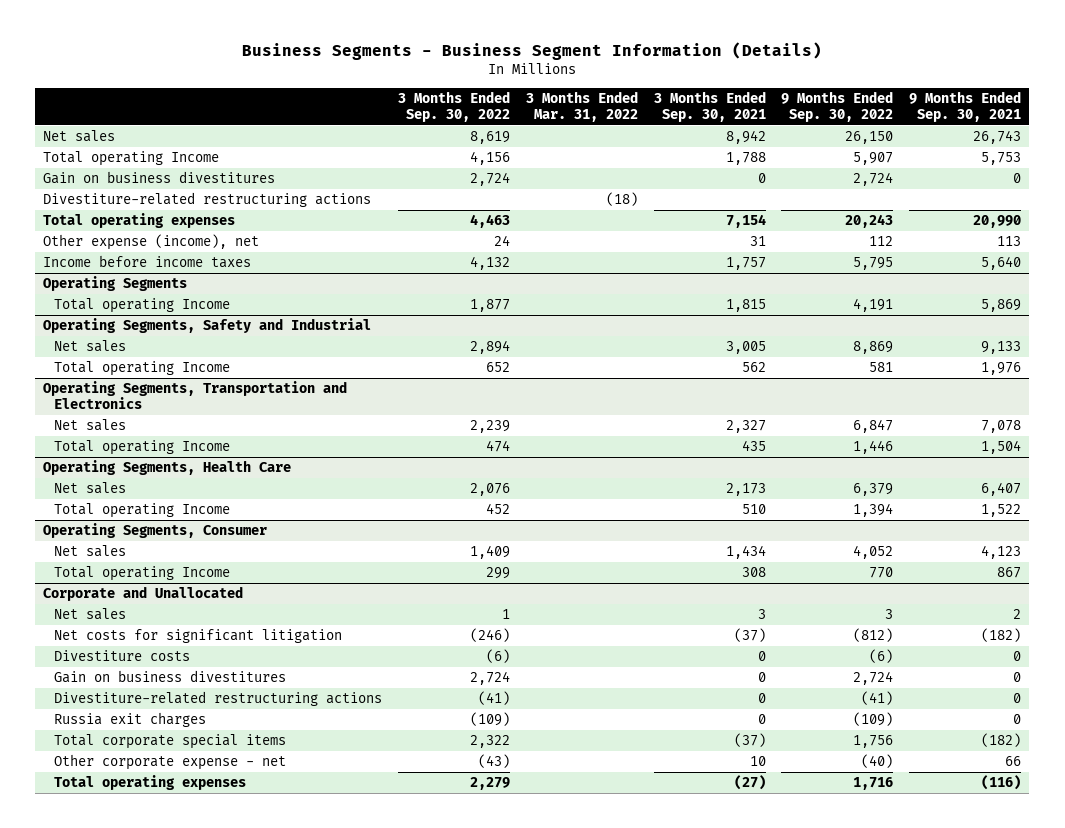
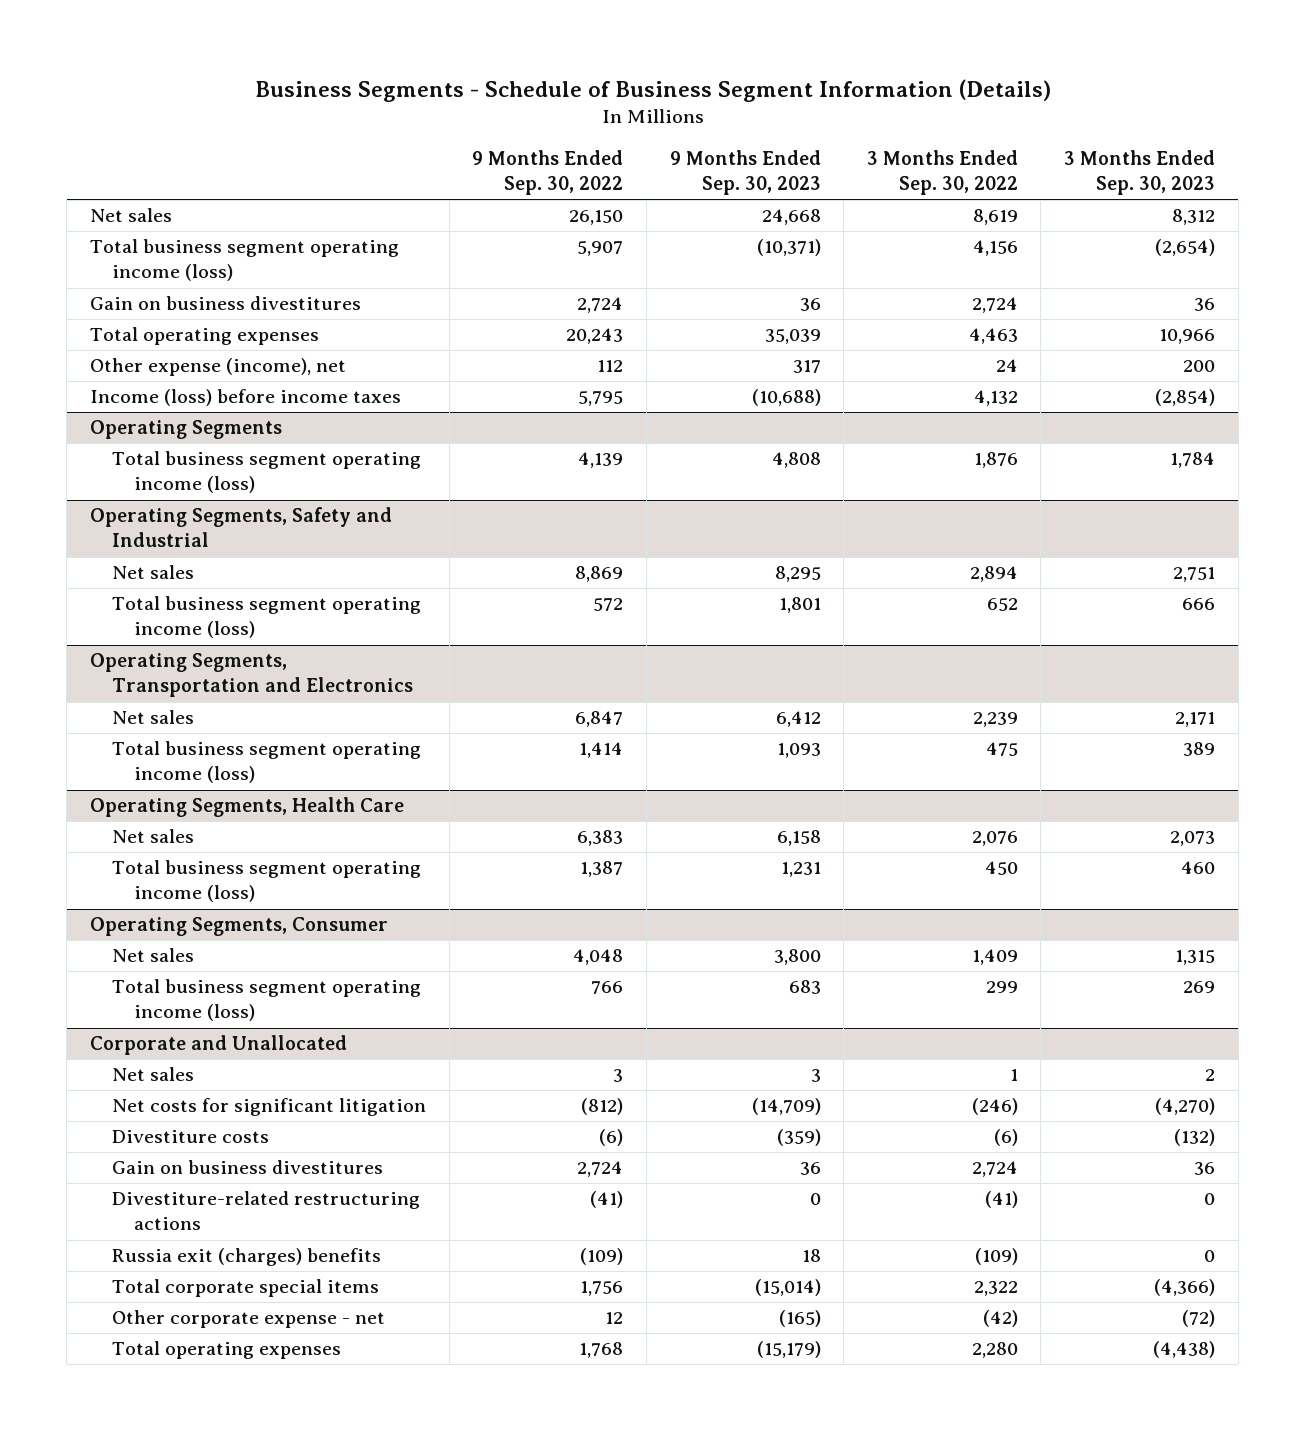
- Business Segments - Business Segment Information (Details)
+ Business Segments - Schedule of Business Segment Information (Details)
- | 3 Months Ended Sep. 30, 2022 | 3 Months Ended Mar. 31, 2022 | 3 Months Ended Sep. 30, 2021 | 9 Months Ended Sep. 30, 2022 | 9 Months Ended Sep. 30, 2021
+ | 9 Months Ended Sep. 30, 2022 | 9 Months Ended Sep. 30, 2023 | 3 Months Ended Sep. 30, 2022 | 3 Months Ended Sep. 30, 2023
- Total operating Income | 4,156 | | 1,788 | 5,907 | 5,753
+ Total business segment operating income (loss) | 5,907 | (10,371) | 4,156 | (2,654)
- Divestiture-related restructuring actions | | (18) | | |
- Income before income taxes | 4,132 | | 1,757 | 5,795 | 5,640
+ Income (loss) before income taxes | 5,795 | (10,688) | 4,132 | (2,854)
@ Operating Segments
- Total operating Income | 1,877 | | 1,815 | 4,191 | 5,869
+ Total business segment operating income (loss) | 4,139 | 4,808 | 1,876 | 1,784
@ Operating Segments, Safety and Industrial
- Total operating Income | 652 | | 562 | 581 | 1,976
+ Total business segment operating income (loss) | 572 | 1,801 | 652 | 666
@ Operating Segments, Transportation and Electronics
- Total operating Income | 474 | | 435 | 1,446 | 1,504
+ Total business segment operating income (loss) | 1,414 | 1,093 | 475 | 389
@ Operating Segments, Health Care
- Net sales | 2,076 | | 2,173 | 6,379 | 6,407
- Total operating Income | 452 | | 510 | 1,394 | 1,522
+ Net sales | 6,383 | 6,158 | 2,076 | 2,073
+ Total business segment operating income (loss) | 1,387 | 1,231 | 450 | 460
@ Operating Segments, Consumer
- Net sales | 1,409 | | 1,434 | 4,052 | 4,123
- Total operating Income | 299 | | 308 | 770 | 867
+ Net sales | 4,048 | 3,800 | 1,409 | 1,315
+ Total business segment operating income (loss) | 766 | 683 | 299 | 269
@ Corporate and Unallocated
- Russia exit charges | (109) | | 0 | (109) | 0
+ Russia exit (charges) benefits | (109) | 18 | (109) | 0
- Other corporate expense - net | (43) | | 10 | (40) | 66
- Total operating expenses | 2,279 | | (27) | 1,716 | (116)
+ Other corporate expense - net | 12 | (165) | (42) | (72)
+ Total operating expenses | 1,768 | (15,179) | 2,280 | (4,438)

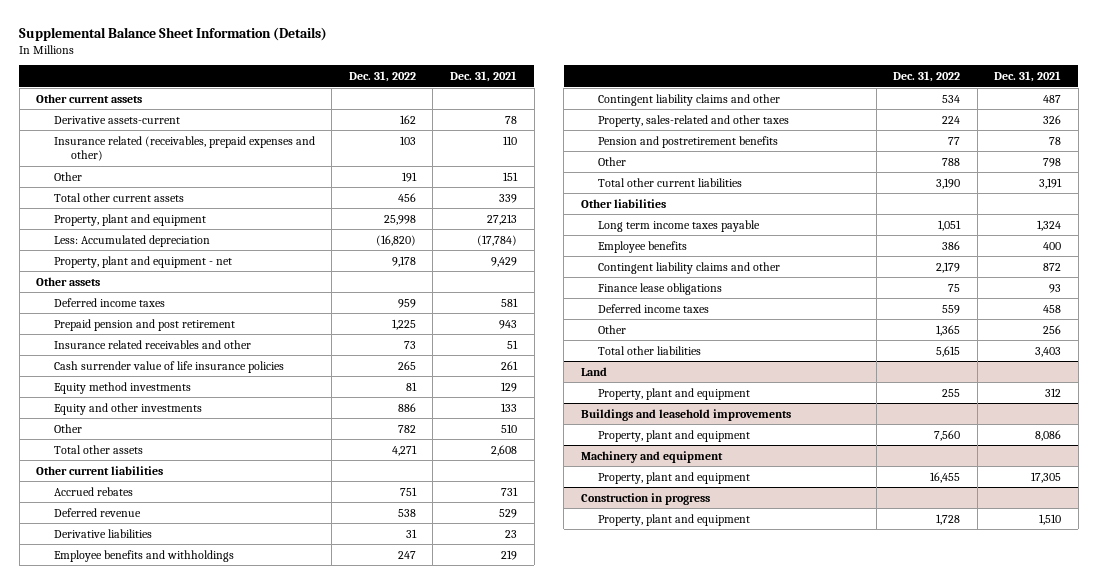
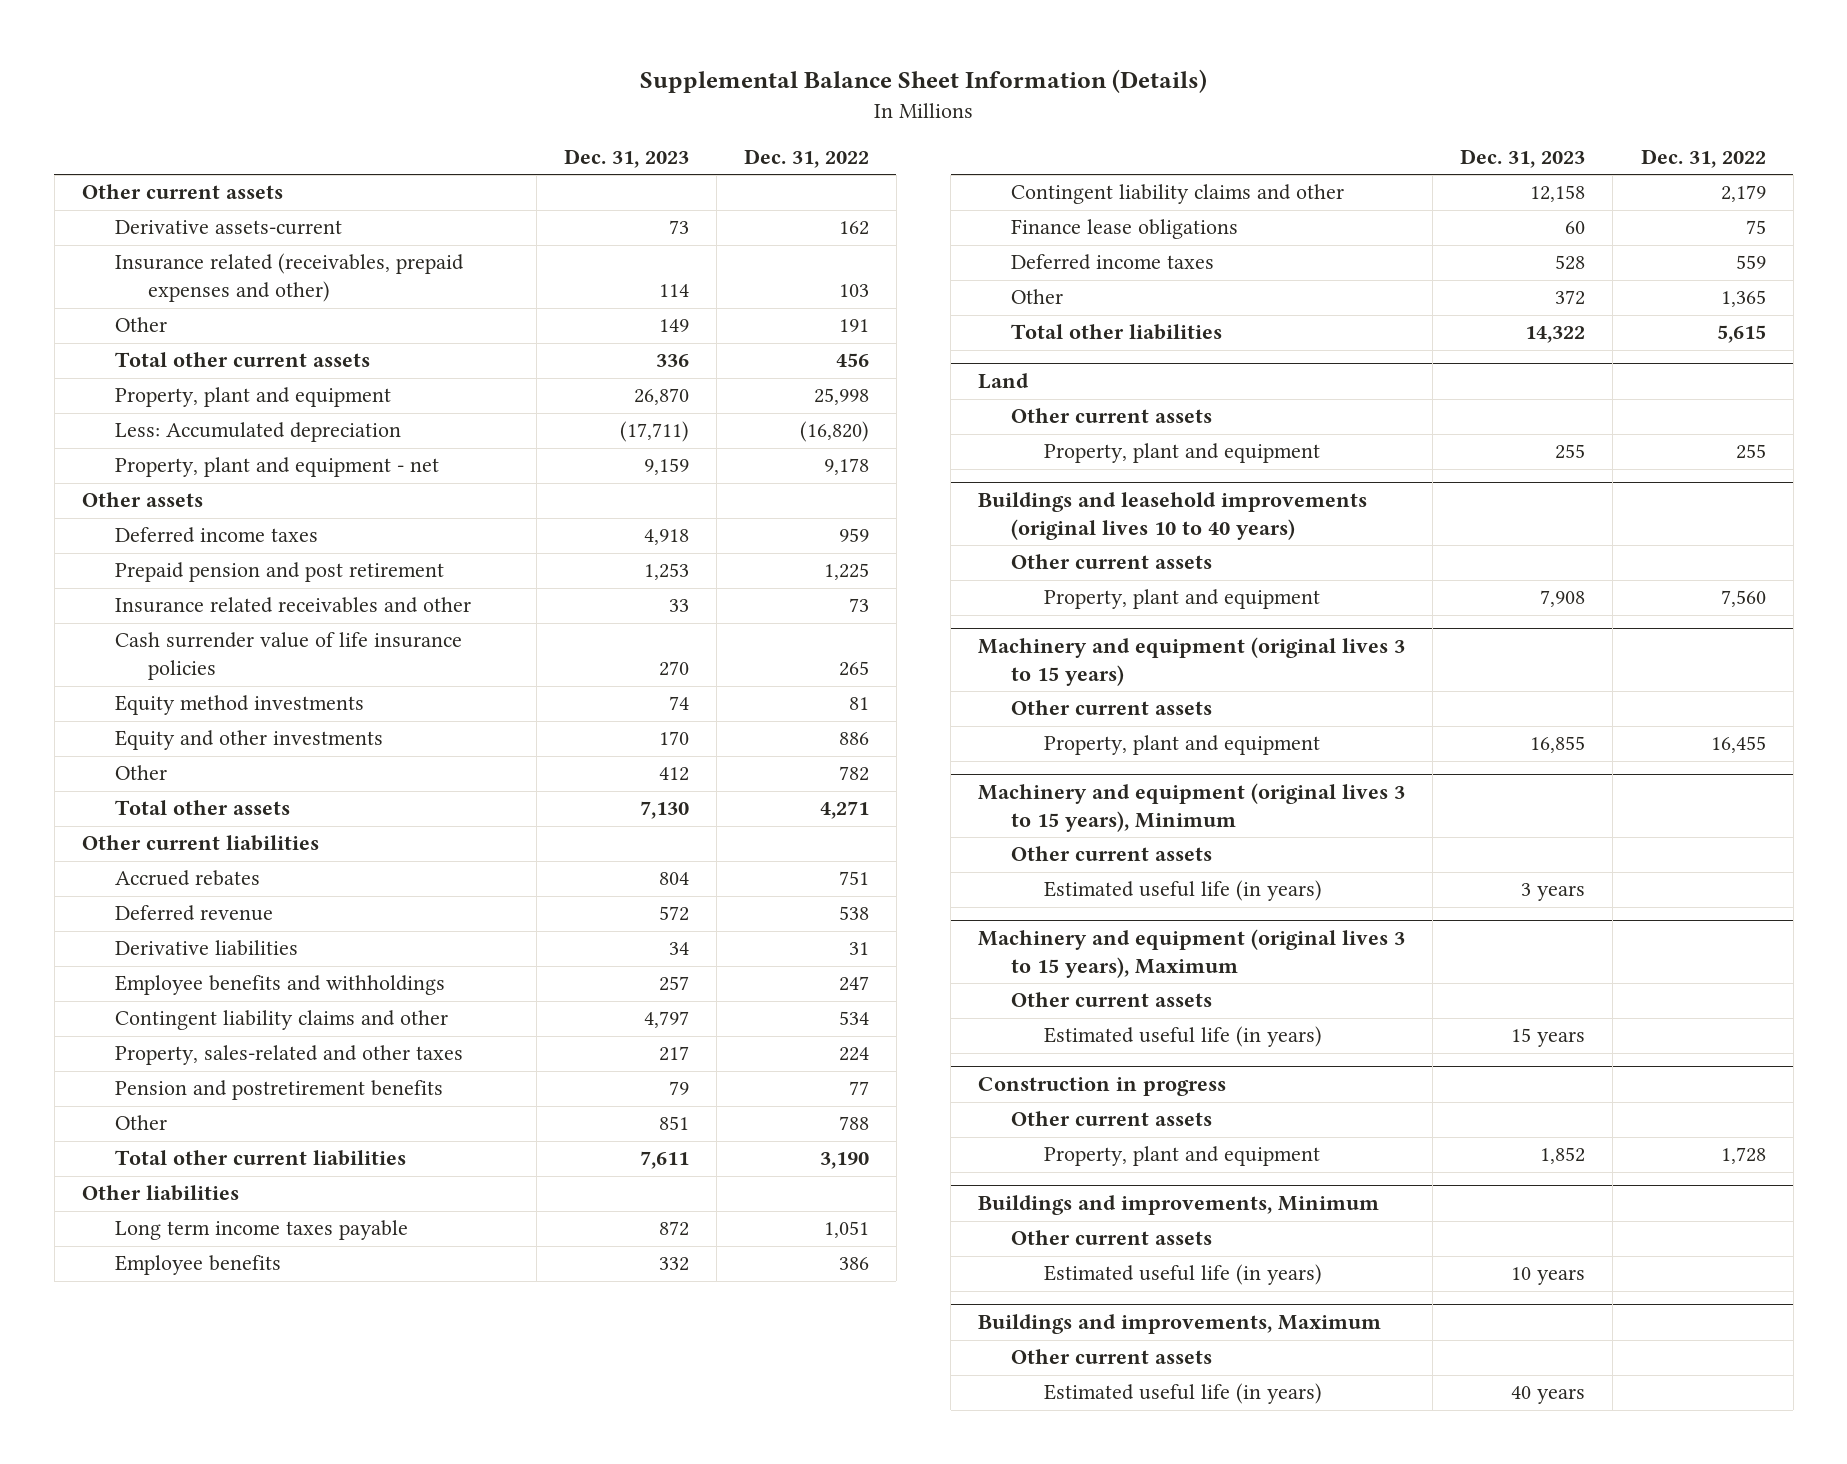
- | Dec. 31, 2022 | Dec. 31, 2021
+ | Dec. 31, 2023 | Dec. 31, 2022
@ Land
+ Other current assets
- Buildings and leasehold improvements
+ Buildings and leasehold improvements (original lives 10 to 40 years)
+ Other current assets
- Machinery and equipment
+ Machinery and equipment (original lives 3 to 15 years)
+ Other current assets
+ Machinery and equipment (original lives 3 to 15 years), Minimum
+ Other current assets
+ Estimated useful life (in years) | 3 years |
+ Machinery and equipment (original lives 3 to 15 years), Maximum
+ Other current assets
+ Estimated useful life (in years) | 15 years |
@ Construction in progress
+ Other current assets
+ Buildings and improvements, Minimum
+ Other current assets
+ Estimated useful life (in years) | 10 years |
+ Buildings and improvements, Maximum
+ Other current assets
+ Estimated useful life (in years) | 40 years |

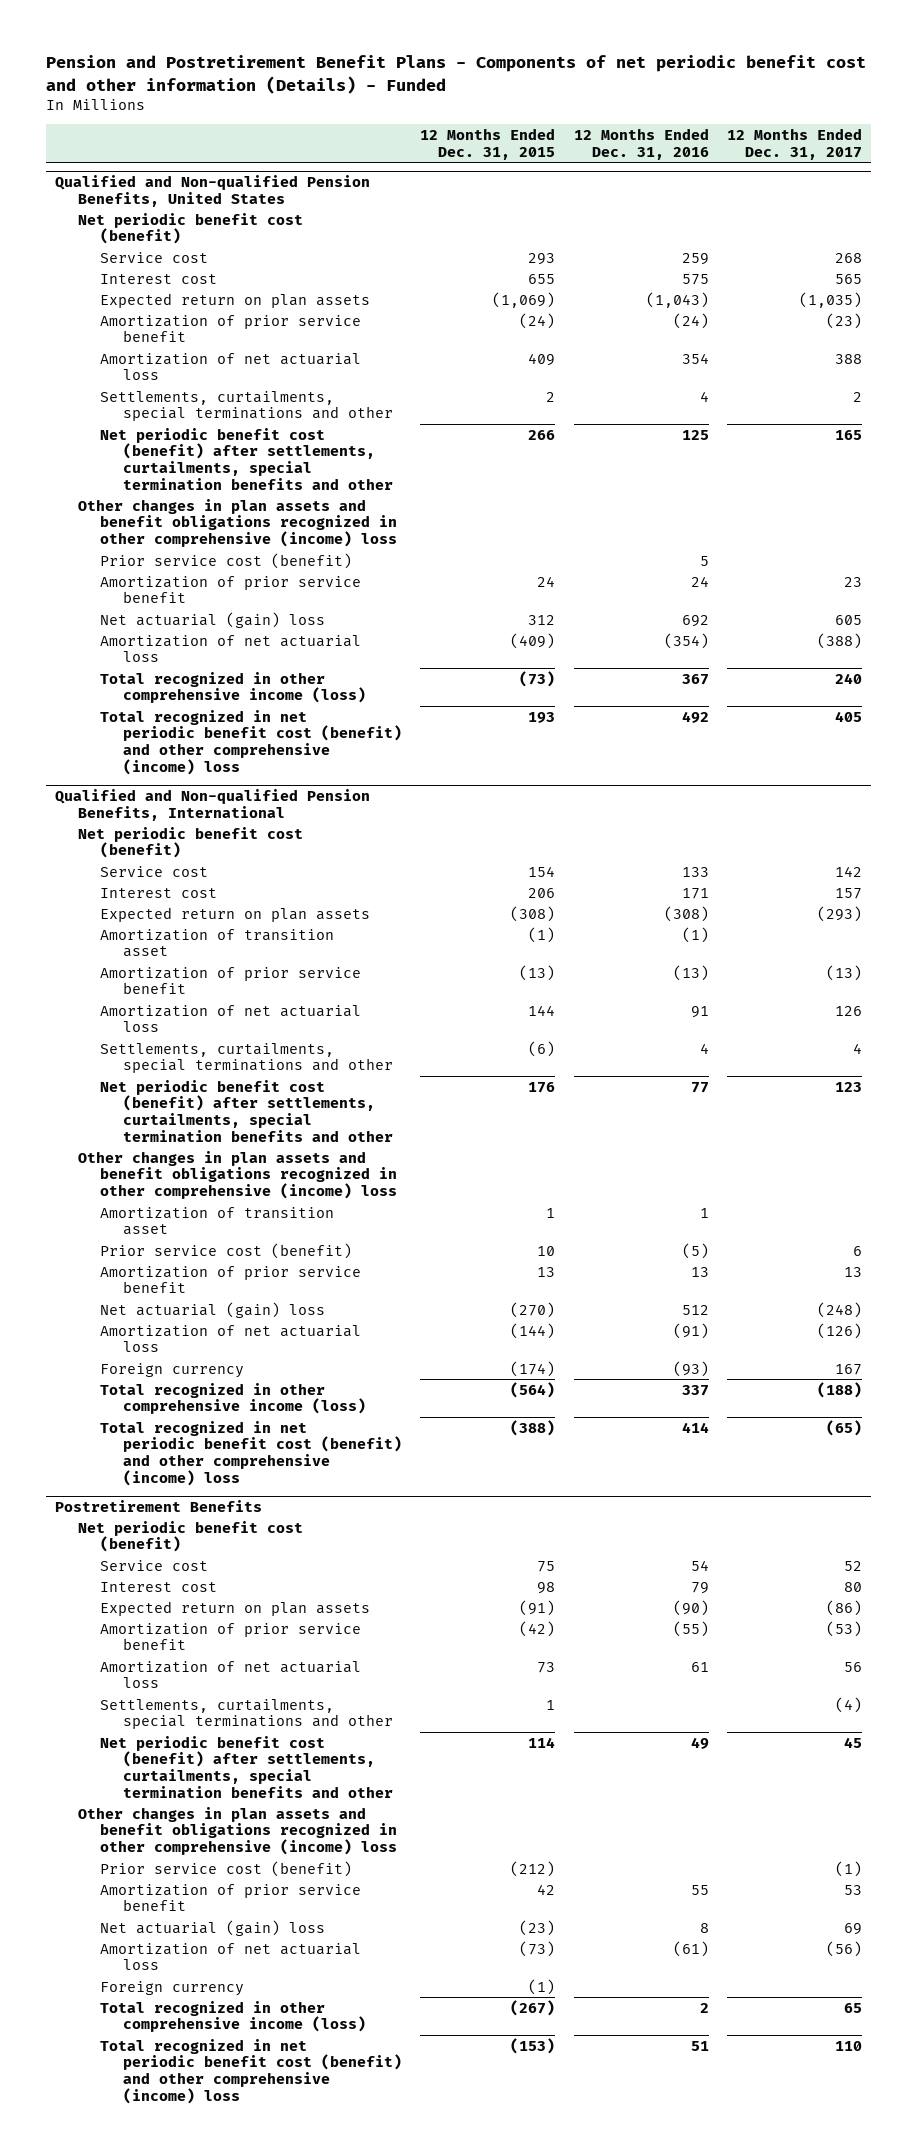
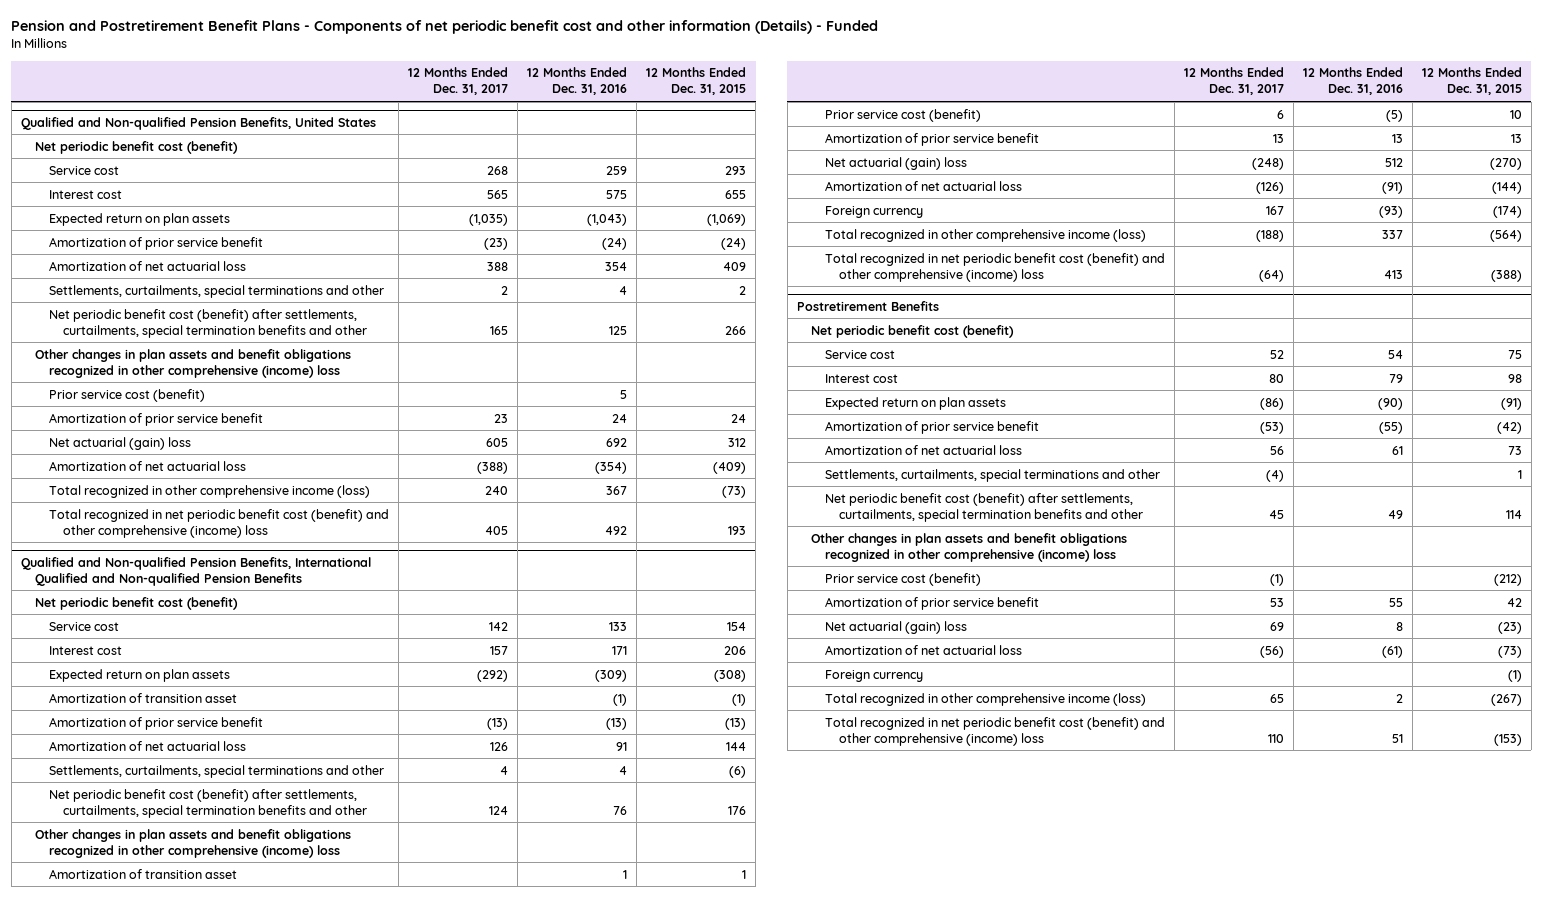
- | 12 Months Ended Dec. 31, 2015 | 12 Months Ended Dec. 31, 2016 | 12 Months Ended Dec. 31, 2017
+ | 12 Months Ended Dec. 31, 2017 | 12 Months Ended Dec. 31, 2016 | 12 Months Ended Dec. 31, 2015
- Qualified and Non-qualified Pension Benefits, International
+ Qualified and Non-qualified Pension Benefits, International Qualified and Non-qualified Pension Benefits
- Expected return on plan assets | (308) | (308) | (293)
+ Expected return on plan assets | (292) | (309) | (308)
- Net periodic benefit cost (benefit) after settlements, curtailments, special termination benefits and other | 176 | 77 | 123
+ Net periodic benefit cost (benefit) after settlements, curtailments, special termination benefits and other | 124 | 76 | 176
- Total recognized in net periodic benefit cost (benefit) and other comprehensive (income) loss | (388) | 414 | (65)
+ Total recognized in net periodic benefit cost (benefit) and other comprehensive (income) loss | (64) | 413 | (388)

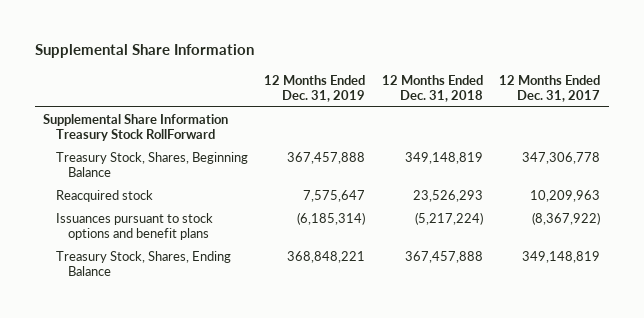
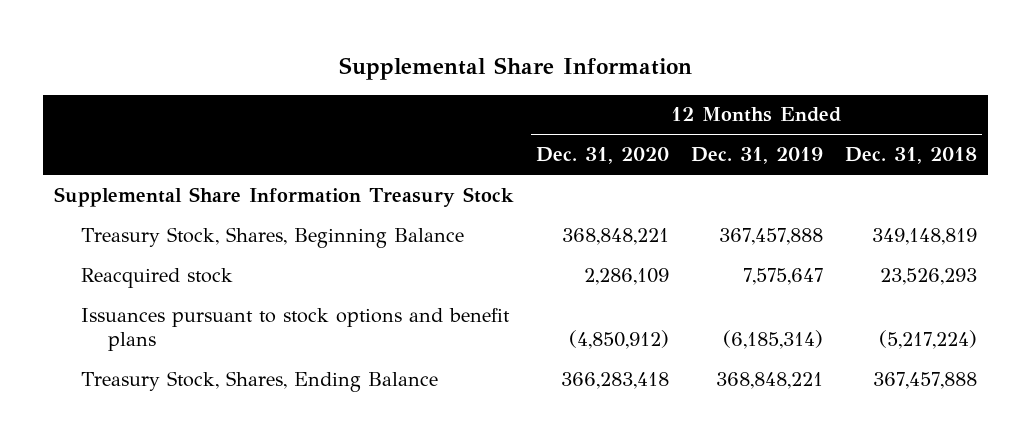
- | 12 Months Ended Dec. 31, 2019 | 12 Months Ended Dec. 31, 2018 | 12 Months Ended Dec. 31, 2017
+ | 12 Months Ended Dec. 31, 2020 | 12 Months Ended Dec. 31, 2019 | 12 Months Ended Dec. 31, 2018
- Supplemental Share Information Treasury Stock RollForward
+ Supplemental Share Information Treasury Stock

